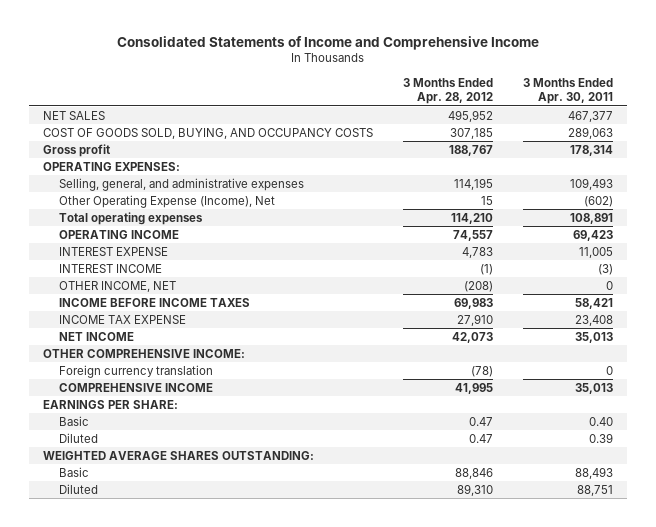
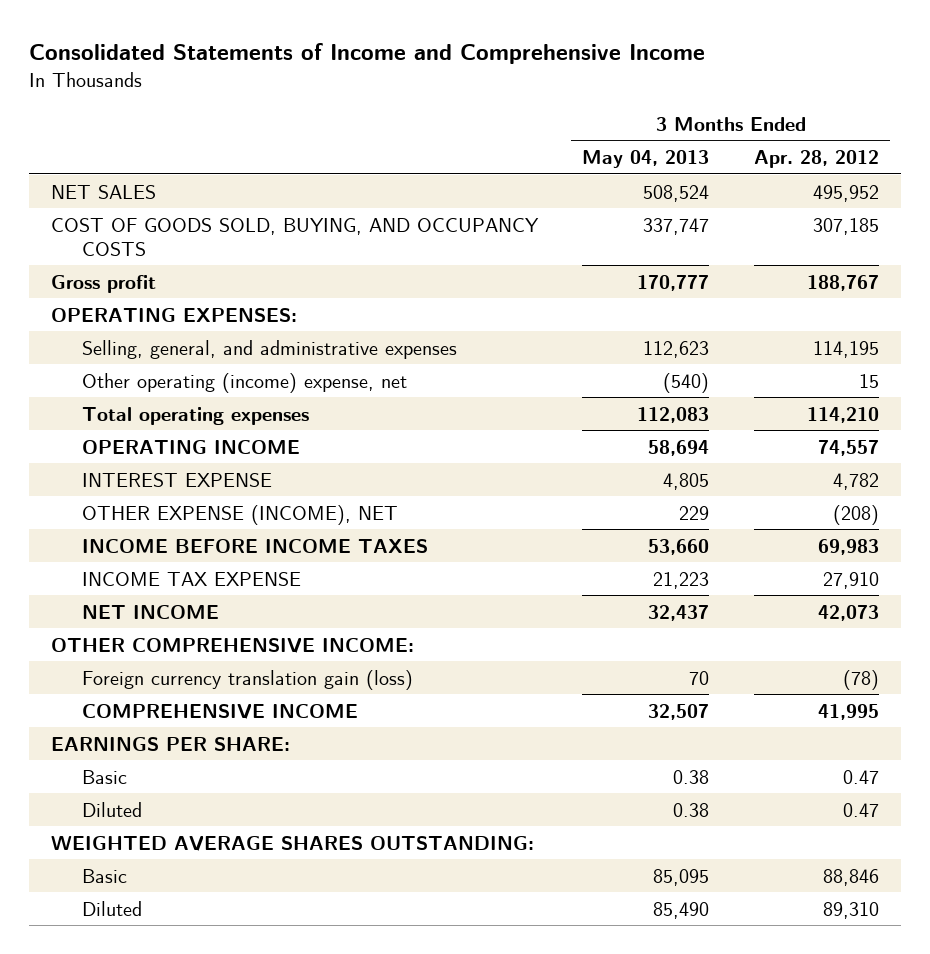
- | 3 Months Ended Apr. 28, 2012 | 3 Months Ended Apr. 30, 2011
+ | 3 Months Ended May 04, 2013 | 3 Months Ended Apr. 28, 2012
- Other Operating Expense (Income), Net | 15 | (602)
+ Other operating (income) expense, net | (540) | 15
- INTEREST EXPENSE | 4,783 | 11,005
- INTEREST INCOME | (1) | (3)
- OTHER INCOME, NET | (208) | 0
+ INTEREST EXPENSE | 4,805 | 4,782
+ OTHER EXPENSE (INCOME), NET | 229 | (208)
- Foreign currency translation | (78) | 0
+ Foreign currency translation gain (loss) | 70 | (78)

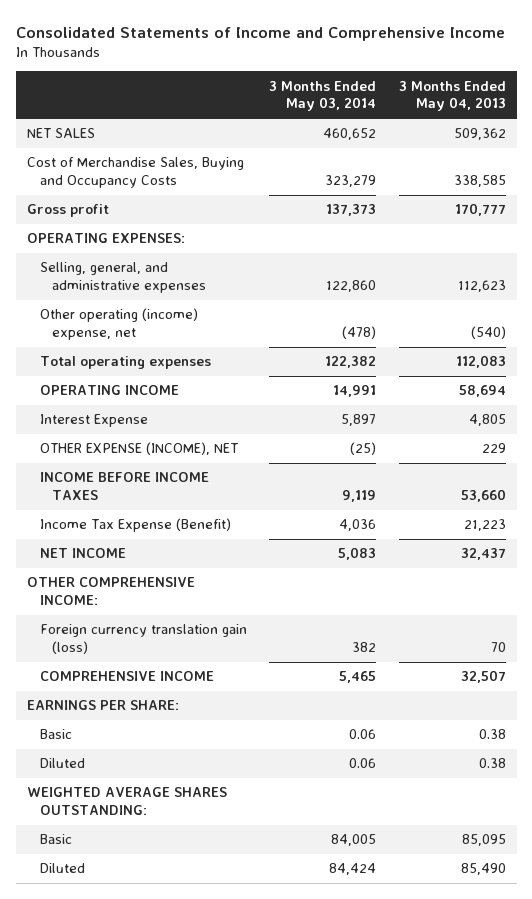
- | 3 Months Ended May 04, 2013 | 3 Months Ended Apr. 28, 2012
+ | 3 Months Ended May 03, 2014 | 3 Months Ended May 04, 2013
- NET SALES | 508,524 | 495,952
- COST OF GOODS SOLD, BUYING, AND OCCUPANCY COSTS | 337,747 | 307,185
+ NET SALES | 460,652 | 509,362
+ Cost of Merchandise Sales, Buying and Occupancy Costs | 323,279 | 338,585
- INTEREST EXPENSE | 4,805 | 4,782
+ Interest Expense | 5,897 | 4,805
- INCOME TAX EXPENSE | 21,223 | 27,910
+ Income Tax Expense (Benefit) | 4,036 | 21,223

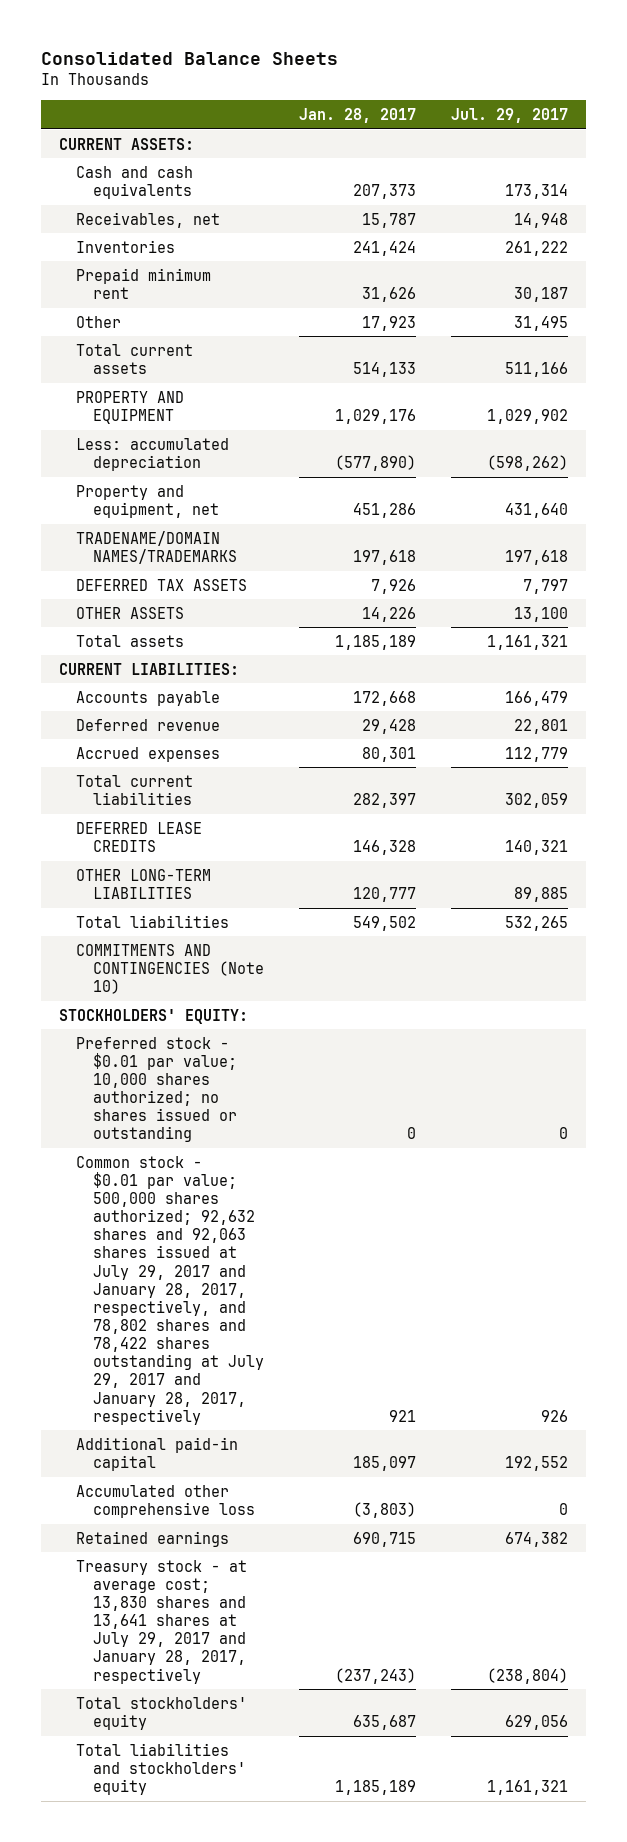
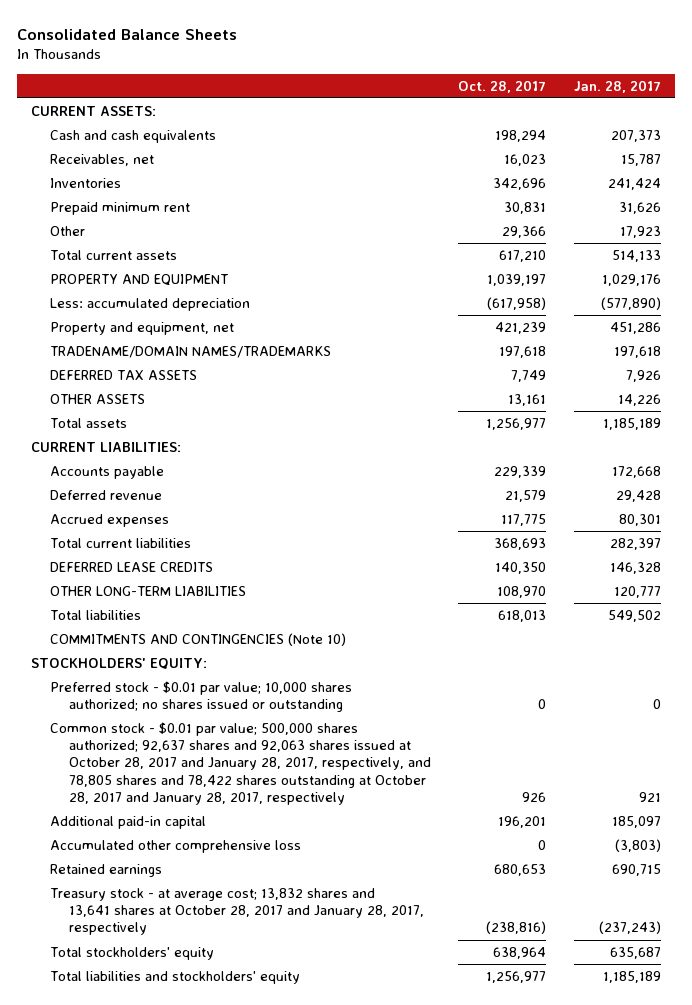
- | Jan. 28, 2017 | Jul. 29, 2017
+ | Oct. 28, 2017 | Jan. 28, 2017
- Common stock - $0.01 par value; 500,000 shares authorized; 92,632 shares and 92,063 shares issued at July 29, 2017 and January 28, 2017, respectively, and 78,802 shares and 78,422 shares outstanding at July 29, 2017 and January 28, 2017, respectively | 921 | 926
+ Common stock - $0.01 par value; 500,000 shares authorized; 92,637 shares and 92,063 shares issued at October 28, 2017 and January 28, 2017, respectively, and 78,805 shares and 78,422 shares outstanding at October 28, 2017 and January 28, 2017, respectively | 926 | 921
- Treasury stock - at average cost; 13,830 shares and 13,641 shares at July 29, 2017 and January 28, 2017, respectively | (237,243) | (238,804)
+ Treasury stock - at average cost; 13,832 shares and 13,641 shares at October 28, 2017 and January 28, 2017, respectively | (238,816) | (237,243)

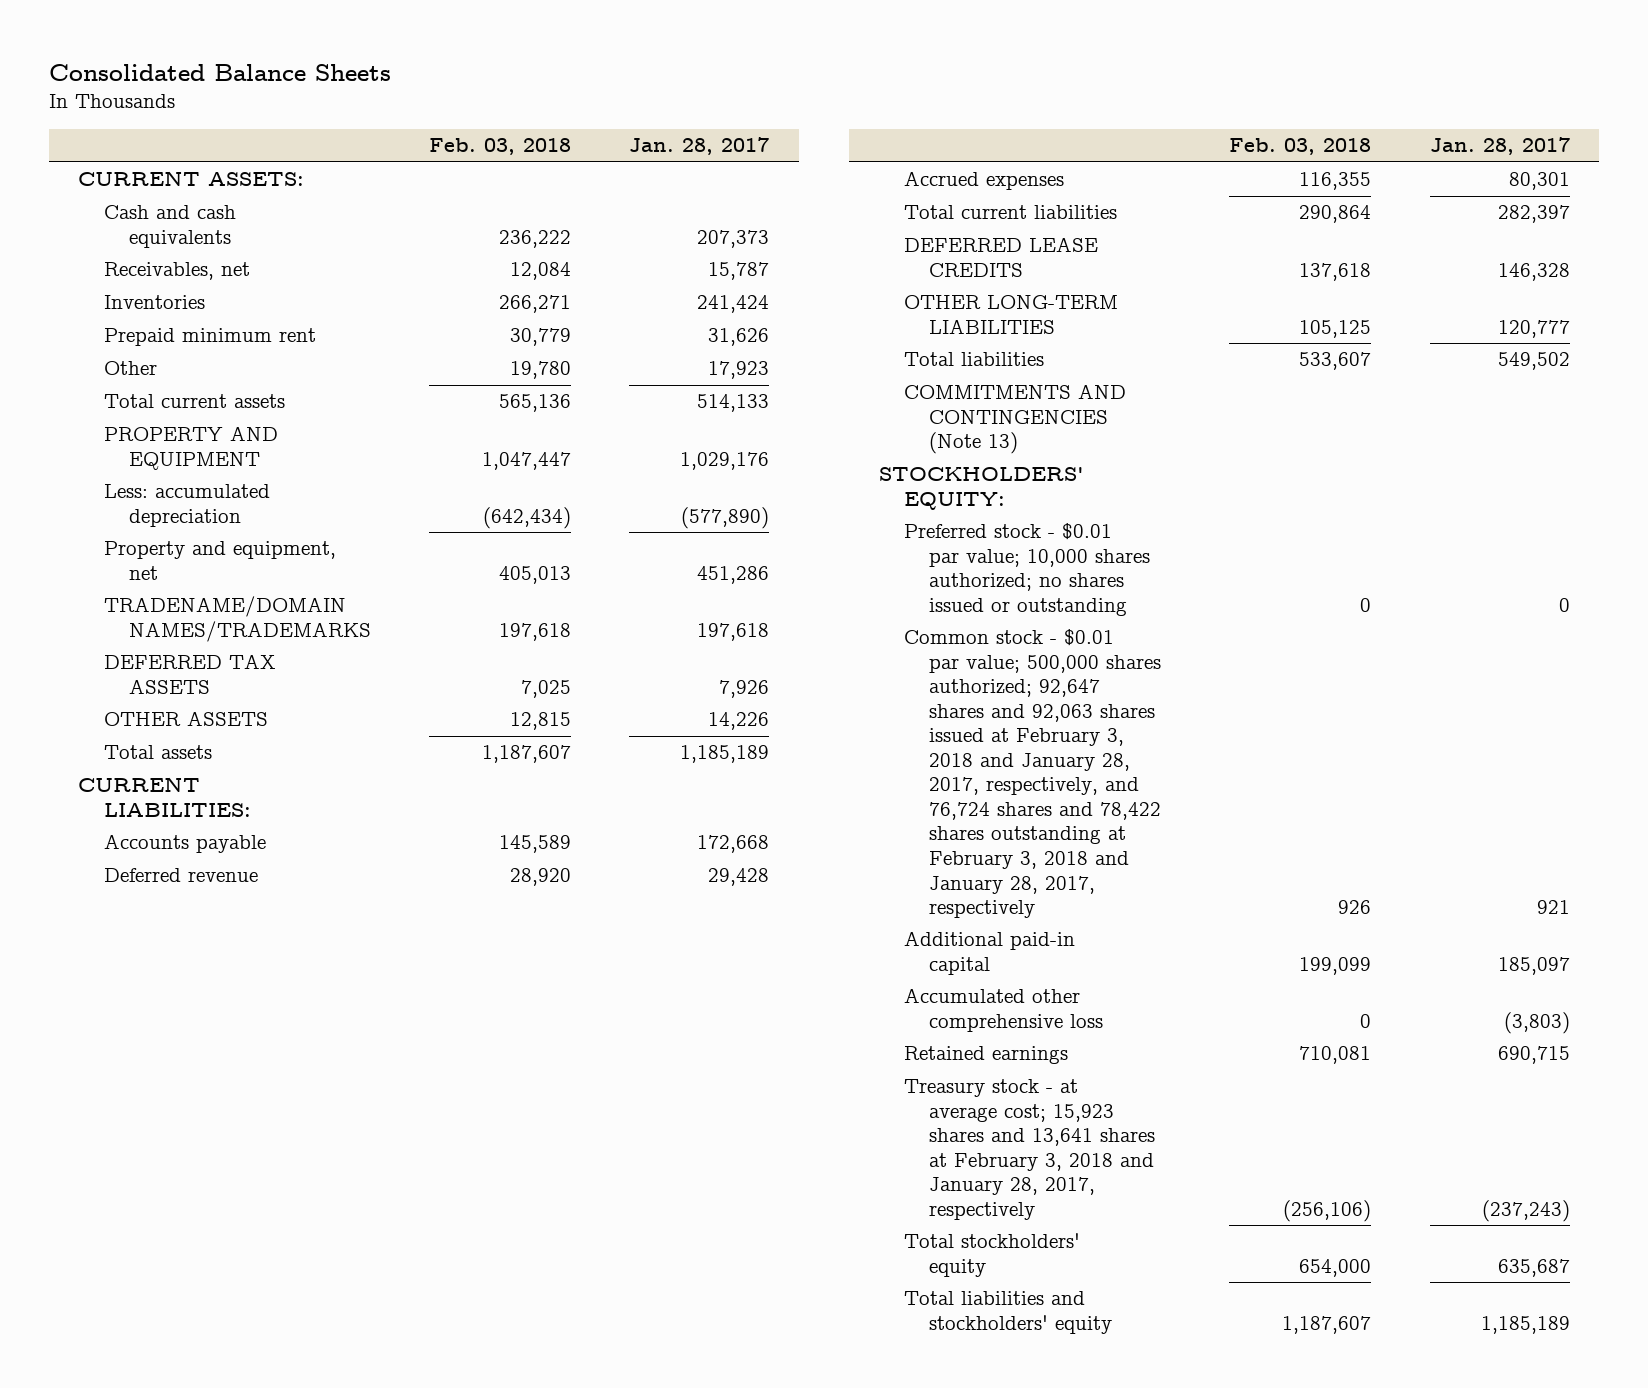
- | Oct. 28, 2017 | Jan. 28, 2017
+ | Feb. 03, 2018 | Jan. 28, 2017
- COMMITMENTS AND CONTINGENCIES (Note 10)
+ COMMITMENTS AND CONTINGENCIES (Note 13)
- Common stock - $0.01 par value; 500,000 shares authorized; 92,637 shares and 92,063 shares issued at October 28, 2017 and January 28, 2017, respectively, and 78,805 shares and 78,422 shares outstanding at October 28, 2017 and January 28, 2017, respectively | 926 | 921
+ Common stock - $0.01 par value; 500,000 shares authorized; 92,647 shares and 92,063 shares issued at February 3, 2018 and January 28, 2017, respectively, and 76,724 shares and 78,422 shares outstanding at February 3, 2018 and January 28, 2017, respectively | 926 | 921
- Treasury stock - at average cost; 13,832 shares and 13,641 shares at October 28, 2017 and January 28, 2017, respectively | (238,816) | (237,243)
+ Treasury stock - at average cost; 15,923 shares and 13,641 shares at February 3, 2018 and January 28, 2017, respectively | (256,106) | (237,243)

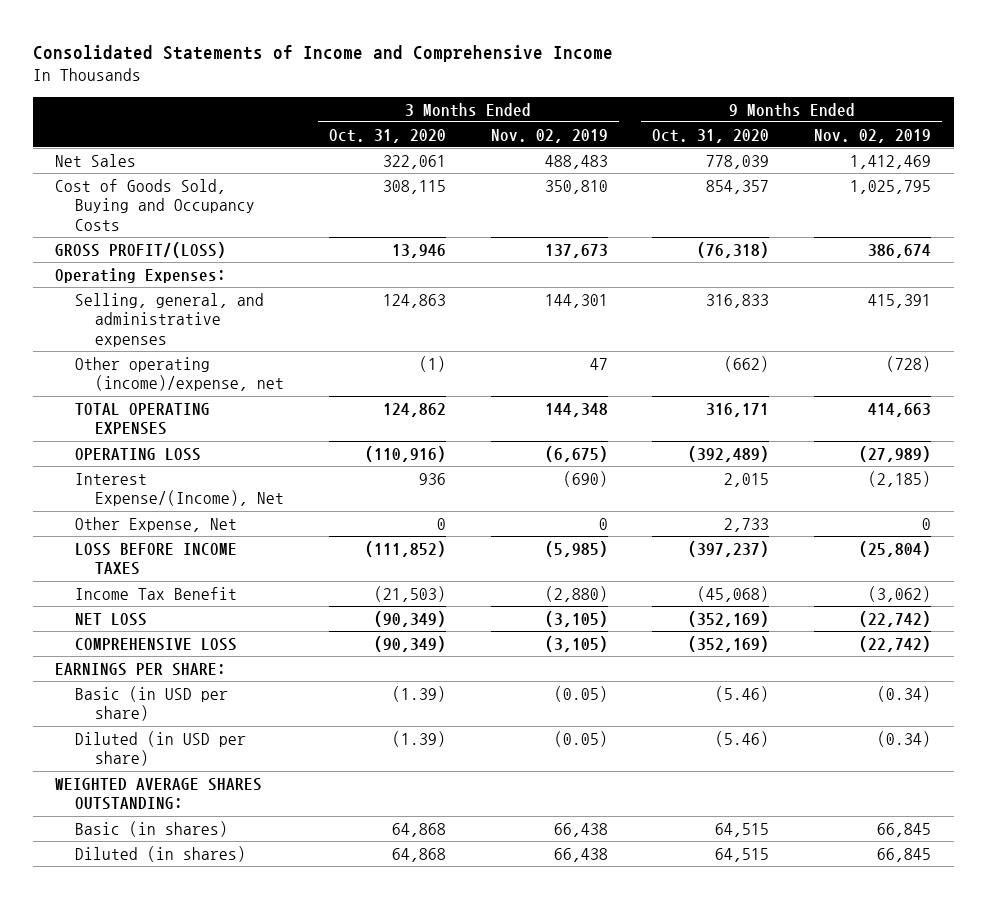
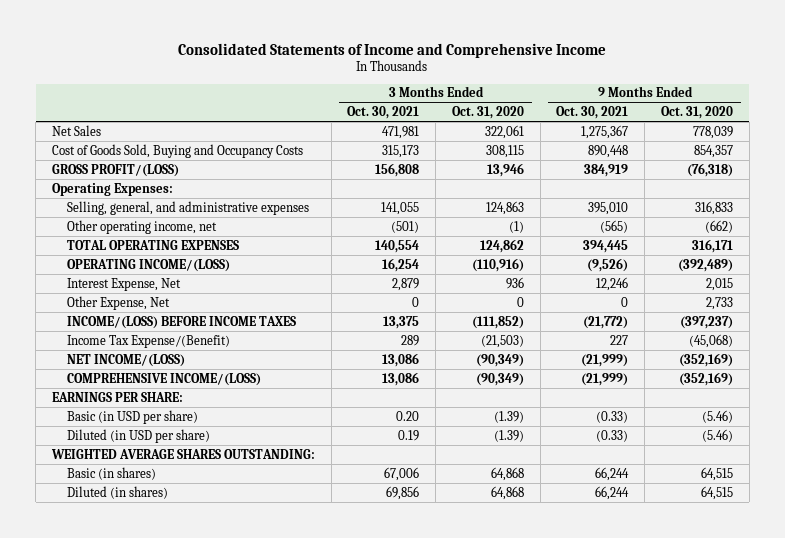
- | 3 Months Ended Oct. 31, 2020 | 3 Months Ended Nov. 02, 2019 | 9 Months Ended Oct. 31, 2020 | 9 Months Ended Nov. 02, 2019
+ | 3 Months Ended Oct. 30, 2021 | 3 Months Ended Oct. 31, 2020 | 9 Months Ended Oct. 30, 2021 | 9 Months Ended Oct. 31, 2020
- Other operating (income)/expense, net | (1) | 47 | (662) | (728)
+ Other operating income, net | (501) | (1) | (565) | (662)
- OPERATING LOSS | (110,916) | (6,675) | (392,489) | (27,989)
- Interest Expense/(Income), Net | 936 | (690) | 2,015 | (2,185)
+ OPERATING INCOME/(LOSS) | 16,254 | (110,916) | (9,526) | (392,489)
+ Interest Expense, Net | 2,879 | 936 | 12,246 | 2,015
- LOSS BEFORE INCOME TAXES | (111,852) | (5,985) | (397,237) | (25,804)
- Income Tax Benefit | (21,503) | (2,880) | (45,068) | (3,062)
- NET LOSS | (90,349) | (3,105) | (352,169) | (22,742)
- COMPREHENSIVE LOSS | (90,349) | (3,105) | (352,169) | (22,742)
+ INCOME/(LOSS) BEFORE INCOME TAXES | 13,375 | (111,852) | (21,772) | (397,237)
+ Income Tax Expense/(Benefit) | 289 | (21,503) | 227 | (45,068)
+ NET INCOME/(LOSS) | 13,086 | (90,349) | (21,999) | (352,169)
+ COMPREHENSIVE INCOME/(LOSS) | 13,086 | (90,349) | (21,999) | (352,169)

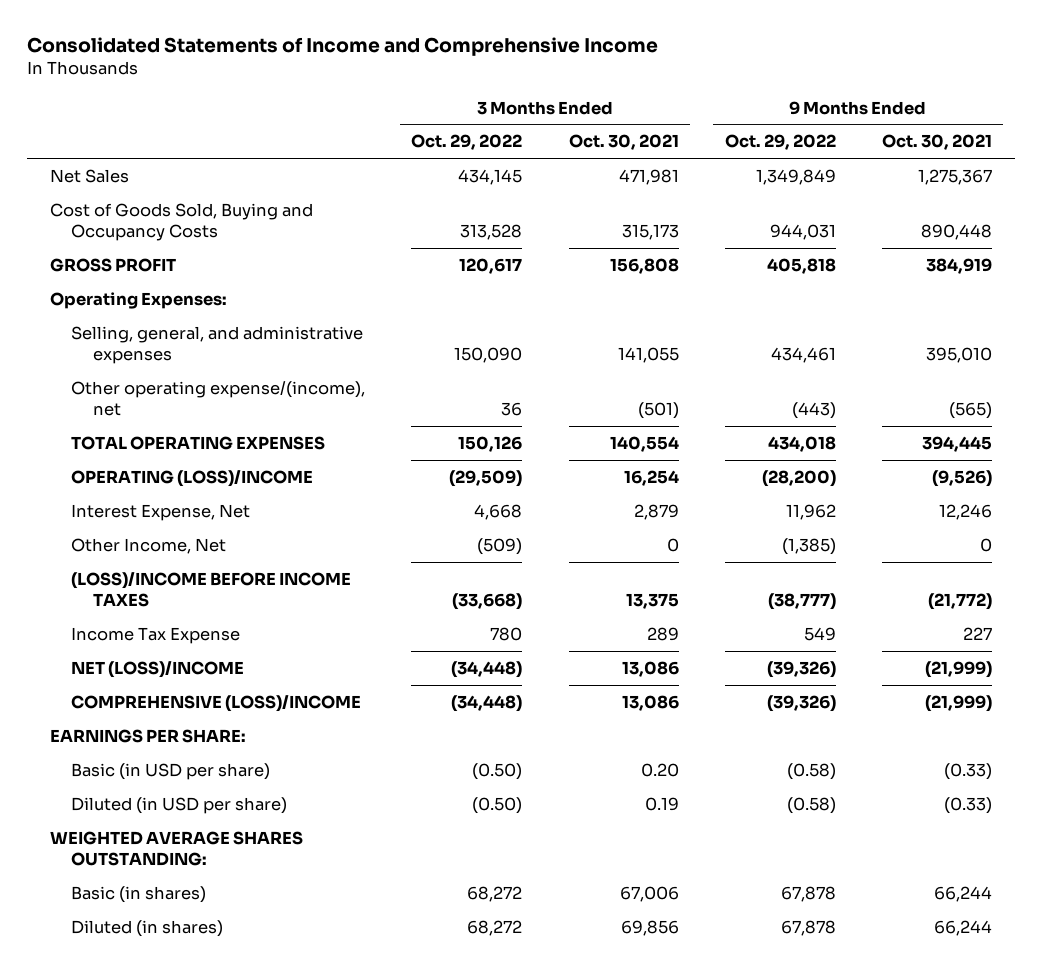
- | 3 Months Ended Oct. 30, 2021 | 3 Months Ended Oct. 31, 2020 | 9 Months Ended Oct. 30, 2021 | 9 Months Ended Oct. 31, 2020
+ | 3 Months Ended Oct. 29, 2022 | 3 Months Ended Oct. 30, 2021 | 9 Months Ended Oct. 29, 2022 | 9 Months Ended Oct. 30, 2021
- GROSS PROFIT/(LOSS) | 156,808 | 13,946 | 384,919 | (76,318)
+ GROSS PROFIT | 120,617 | 156,808 | 405,818 | 384,919
- Other operating income, net | (501) | (1) | (565) | (662)
+ Other operating expense/(income), net | 36 | (501) | (443) | (565)
- OPERATING INCOME/(LOSS) | 16,254 | (110,916) | (9,526) | (392,489)
+ OPERATING (LOSS)/INCOME | (29,509) | 16,254 | (28,200) | (9,526)
- Other Expense, Net | 0 | 0 | 0 | 2,733
- INCOME/(LOSS) BEFORE INCOME TAXES | 13,375 | (111,852) | (21,772) | (397,237)
- Income Tax Expense/(Benefit) | 289 | (21,503) | 227 | (45,068)
- NET INCOME/(LOSS) | 13,086 | (90,349) | (21,999) | (352,169)
- COMPREHENSIVE INCOME/(LOSS) | 13,086 | (90,349) | (21,999) | (352,169)
+ Other Income, Net | (509) | 0 | (1,385) | 0
+ (LOSS)/INCOME BEFORE INCOME TAXES | (33,668) | 13,375 | (38,777) | (21,772)
+ Income Tax Expense | 780 | 289 | 549 | 227
+ NET (LOSS)/INCOME | (34,448) | 13,086 | (39,326) | (21,999)
+ COMPREHENSIVE (LOSS)/INCOME | (34,448) | 13,086 | (39,326) | (21,999)

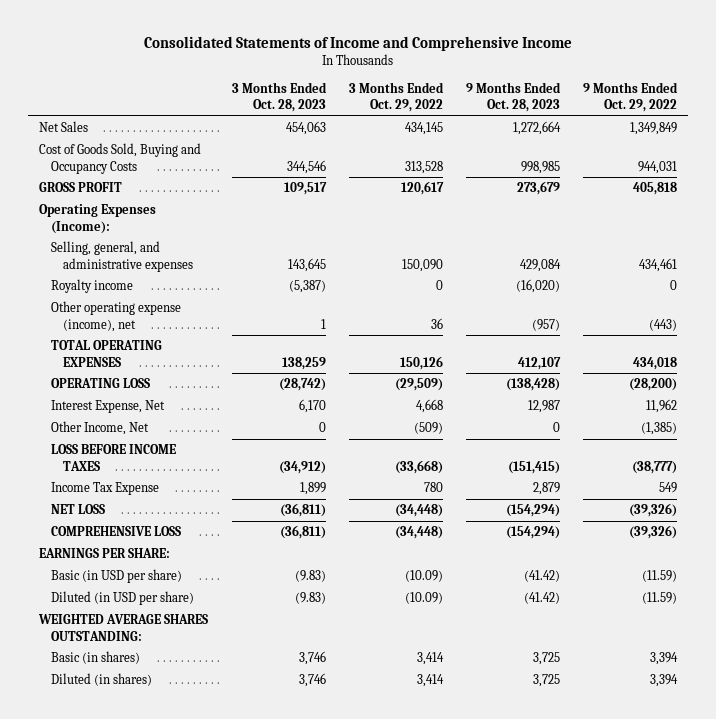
- | 3 Months Ended Oct. 29, 2022 | 3 Months Ended Oct. 30, 2021 | 9 Months Ended Oct. 29, 2022 | 9 Months Ended Oct. 30, 2021
+ | 3 Months Ended Oct. 28, 2023 | 3 Months Ended Oct. 29, 2022 | 9 Months Ended Oct. 28, 2023 | 9 Months Ended Oct. 29, 2022
- Operating Expenses:
+ Operating Expenses (Income):
- Other operating expense/(income), net | 36 | (501) | (443) | (565)
+ Royalty income | (5,387) | 0 | (16,020) | 0
+ Other operating expense (income), net | 1 | 36 | (957) | (443)
- OPERATING (LOSS)/INCOME | (29,509) | 16,254 | (28,200) | (9,526)
+ OPERATING LOSS | (28,742) | (29,509) | (138,428) | (28,200)
- (LOSS)/INCOME BEFORE INCOME TAXES | (33,668) | 13,375 | (38,777) | (21,772)
+ LOSS BEFORE INCOME TAXES | (34,912) | (33,668) | (151,415) | (38,777)
- NET (LOSS)/INCOME | (34,448) | 13,086 | (39,326) | (21,999)
- COMPREHENSIVE (LOSS)/INCOME | (34,448) | 13,086 | (39,326) | (21,999)
+ NET LOSS | (36,811) | (34,448) | (154,294) | (39,326)
+ COMPREHENSIVE LOSS | (36,811) | (34,448) | (154,294) | (39,326)
- Basic (in USD per share) | (0.50) | 0.20 | (0.58) | (0.33)
- Diluted (in USD per share) | (0.50) | 0.19 | (0.58) | (0.33)
+ Basic (in USD per share) | (9.83) | (10.09) | (41.42) | (11.59)
+ Diluted (in USD per share) | (9.83) | (10.09) | (41.42) | (11.59)
- Basic (in shares) | 68,272 | 67,006 | 67,878 | 66,244
- Diluted (in shares) | 68,272 | 69,856 | 67,878 | 66,244
+ Basic (in shares) | 3,746 | 3,414 | 3,725 | 3,394
+ Diluted (in shares) | 3,746 | 3,414 | 3,725 | 3,394

